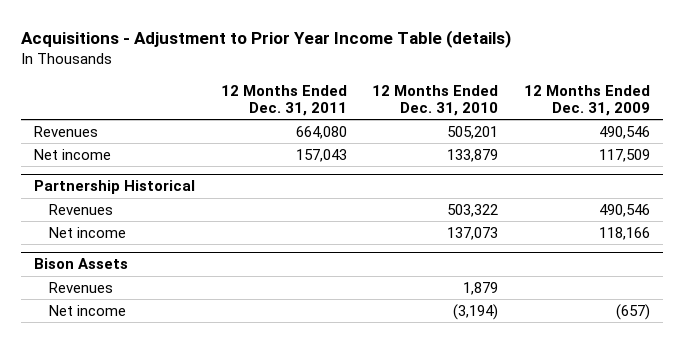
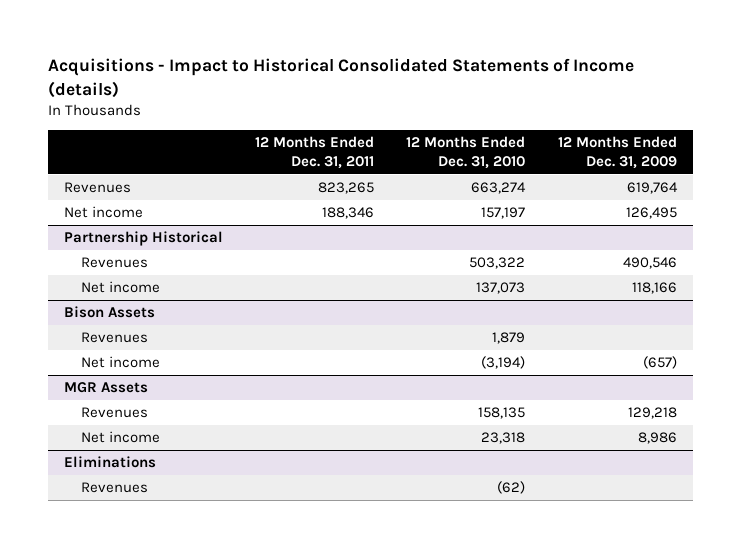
- Acquisitions - Adjustment to Prior Year Income Table (details)
+ Acquisitions - Impact to Historical Consolidated Statements of Income (details)
- Revenues | 664,080 | 505,201 | 490,546
- Net income | 157,043 | 133,879 | 117,509
+ Revenues | 823,265 | 663,274 | 619,764
+ Net income | 188,346 | 157,197 | 126,495
+ MGR Assets
+ Revenues | | 158,135 | 129,218
+ Net income | | 23,318 | 8,986
+ Eliminations
+ Revenues | | (62) |

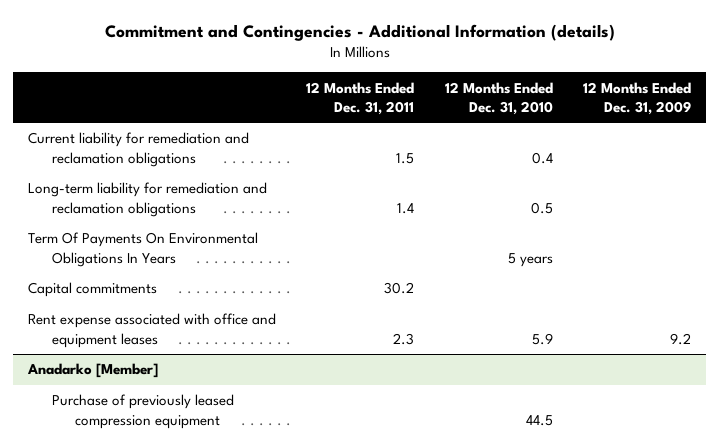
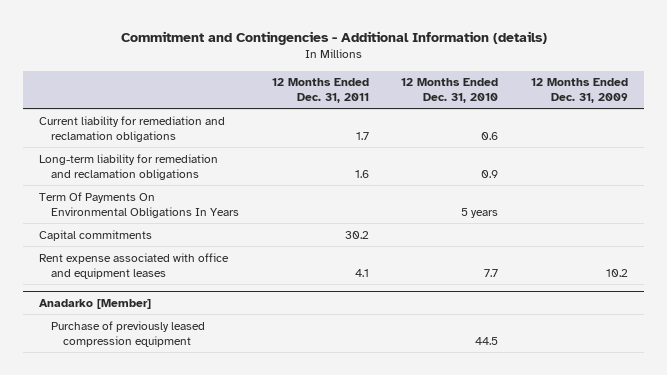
- Current liability for remediation and reclamation obligations | 1.5 | 0.4 |
- Long-term liability for remediation and reclamation obligations | 1.4 | 0.5 |
+ Current liability for remediation and reclamation obligations | 1.7 | 0.6 |
+ Long-term liability for remediation and reclamation obligations | 1.6 | 0.9 |
- Rent expense associated with office and equipment leases | 2.3 | 5.9 | 9.2
+ Rent expense associated with office and equipment leases | 4.1 | 7.7 | 10.2

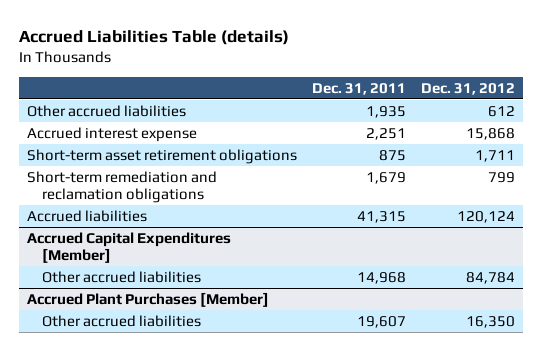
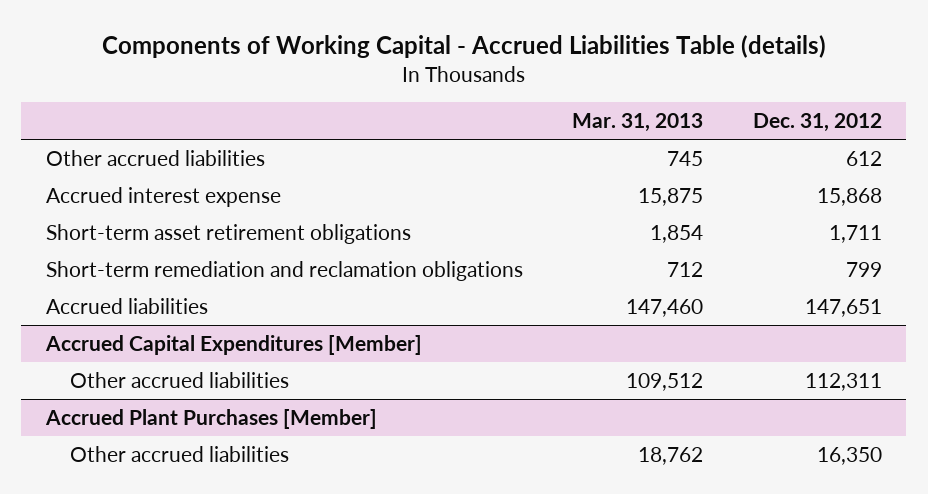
- Accrued Liabilities Table (details)
+ Components of Working Capital - Accrued Liabilities Table (details)
- | Dec. 31, 2011 | Dec. 31, 2012
+ | Mar. 31, 2013 | Dec. 31, 2012
- Accrued liabilities | 41,315 | 120,124
+ Accrued liabilities | 147,460 | 147,651
@ Accrued Capital Expenditures [Member]
- Other accrued liabilities | 14,968 | 84,784
+ Other accrued liabilities | 109,512 | 112,311

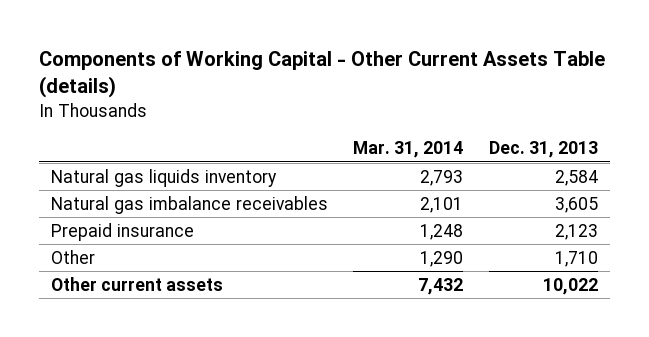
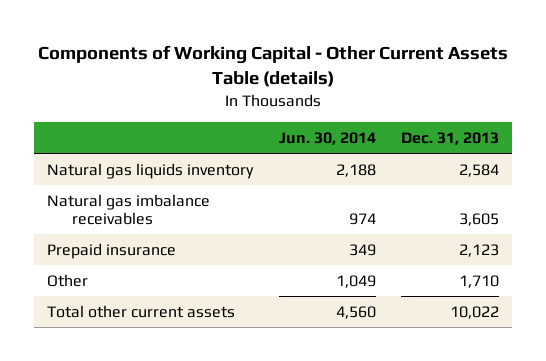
- | Mar. 31, 2014 | Dec. 31, 2013
+ | Jun. 30, 2014 | Dec. 31, 2013
- Other current assets | 7,432 | 10,022
+ Total other current assets | 4,560 | 10,022

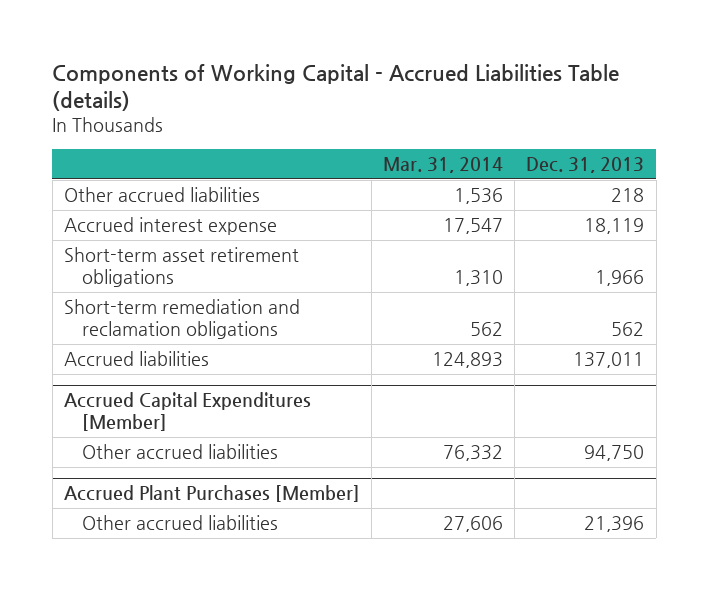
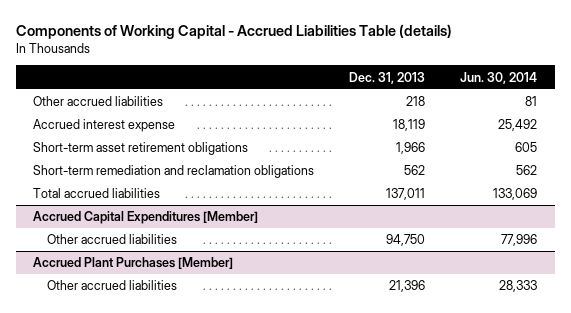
- | Mar. 31, 2014 | Dec. 31, 2013
+ | Dec. 31, 2013 | Jun. 30, 2014
- Accrued liabilities | 124,893 | 137,011
+ Total accrued liabilities | 137,011 | 133,069

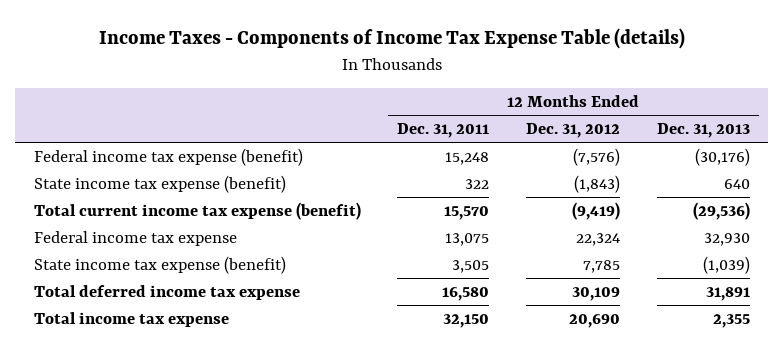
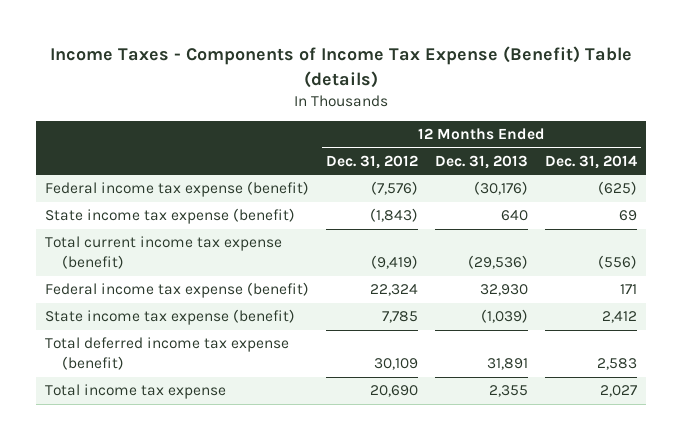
- Income Taxes - Components of Income Tax Expense Table (details)
+ Income Taxes - Components of Income Tax Expense (Benefit) Table (details)
- | 12 Months Ended Dec. 31, 2011 | 12 Months Ended Dec. 31, 2012 | 12 Months Ended Dec. 31, 2013
+ | 12 Months Ended Dec. 31, 2012 | 12 Months Ended Dec. 31, 2013 | 12 Months Ended Dec. 31, 2014
- Federal income tax expense | 13,075 | 22,324 | 32,930
+ Federal income tax expense (benefit) | 22,324 | 32,930 | 171
- Total deferred income tax expense | 16,580 | 30,109 | 31,891
+ Total deferred income tax expense (benefit) | 30,109 | 31,891 | 2,583

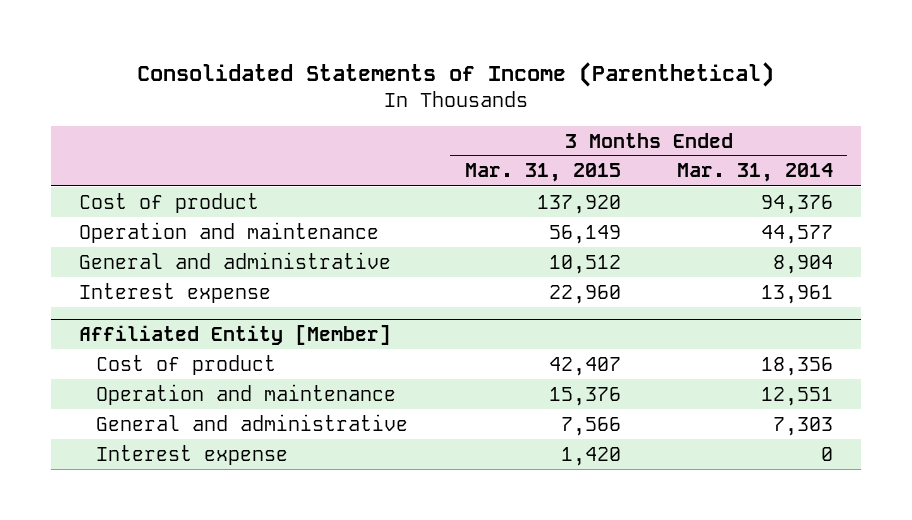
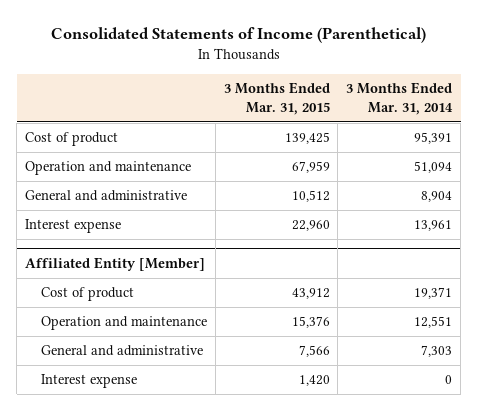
- Cost of product | 137,920 | 94,376
- Operation and maintenance | 56,149 | 44,577
+ Cost of product | 139,425 | 95,391
+ Operation and maintenance | 67,959 | 51,094
@ Affiliated Entity [Member]
- Cost of product | 42,407 | 18,356
+ Cost of product | 43,912 | 19,371

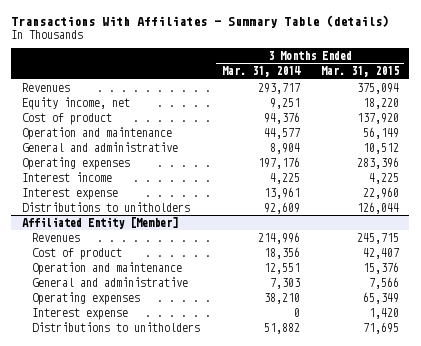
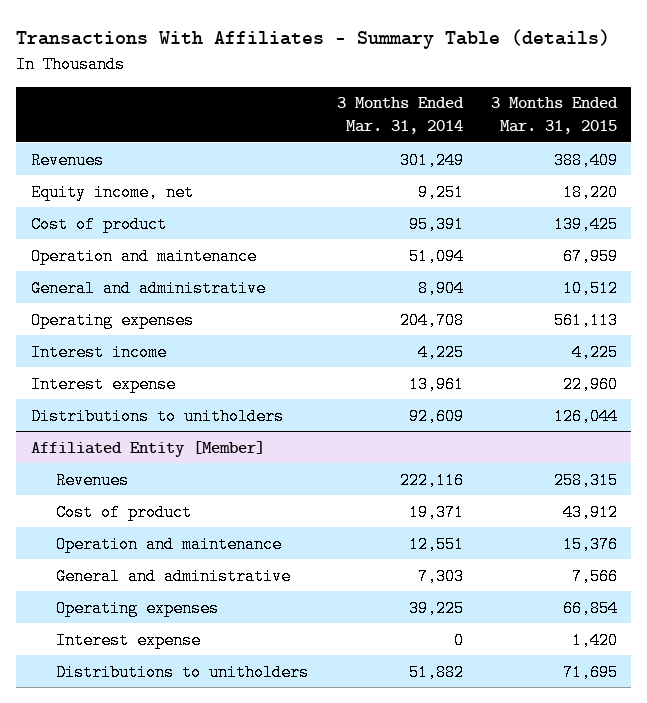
- Revenues | 293,717 | 375,094
+ Revenues | 301,249 | 388,409
- Cost of product | 94,376 | 137,920
- Operation and maintenance | 44,577 | 56,149
+ Cost of product | 95,391 | 139,425
+ Operation and maintenance | 51,094 | 67,959
- Operating expenses | 197,176 | 283,396
+ Operating expenses | 204,708 | 561,113
@ Affiliated Entity [Member]
- Revenues | 214,996 | 245,715
- Cost of product | 18,356 | 42,407
+ Revenues | 222,116 | 258,315
+ Cost of product | 19,371 | 43,912
- Operating expenses | 38,210 | 65,349
+ Operating expenses | 39,225 | 66,854

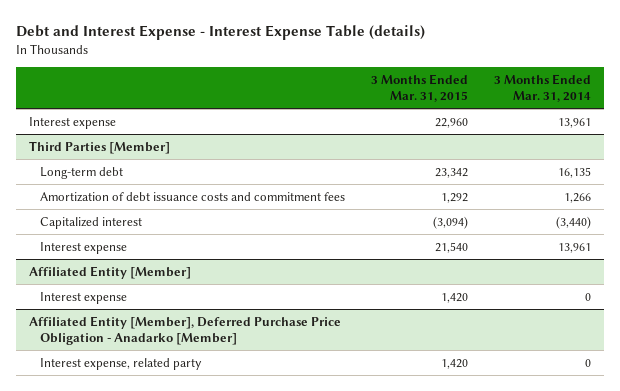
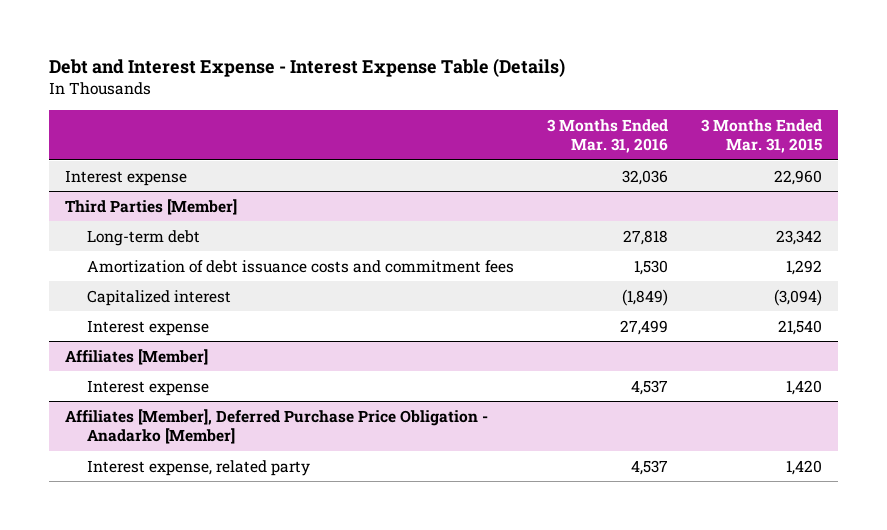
- Debt and Interest Expense - Interest Expense Table (details)
+ Debt and Interest Expense - Interest Expense Table (Details)
- | 3 Months Ended Mar. 31, 2015 | 3 Months Ended Mar. 31, 2014
+ | 3 Months Ended Mar. 31, 2016 | 3 Months Ended Mar. 31, 2015
- Affiliated Entity [Member]
+ Affiliates [Member]
- Affiliated Entity [Member], Deferred Purchase Price Obligation - Anadarko [Member]
+ Affiliates [Member], Deferred Purchase Price Obligation - Anadarko [Member]

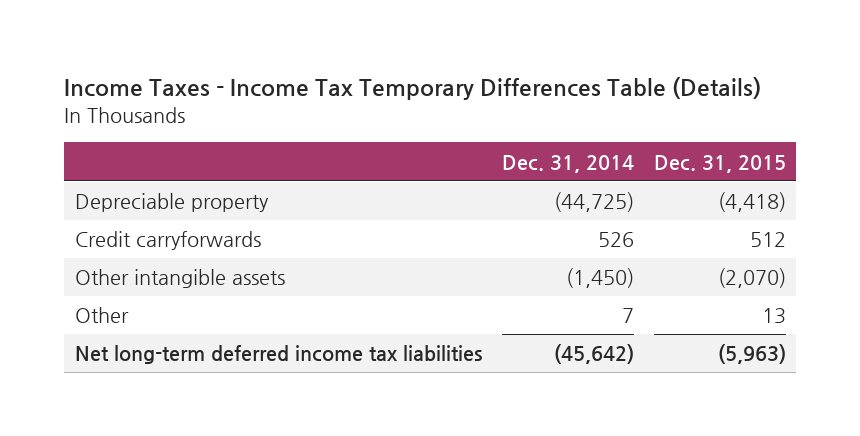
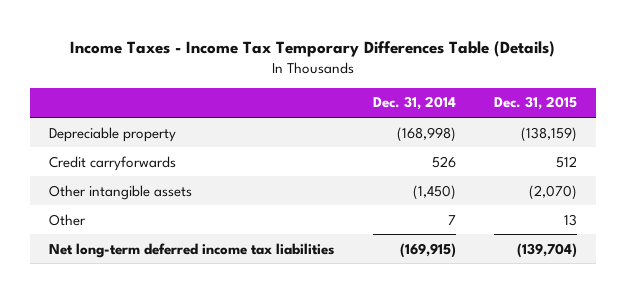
- Depreciable property | (44,725) | (4,418)
+ Depreciable property | (168,998) | (138,159)
- Net long-term deferred income tax liabilities | (45,642) | (5,963)
+ Net long-term deferred income tax liabilities | (169,915) | (139,704)

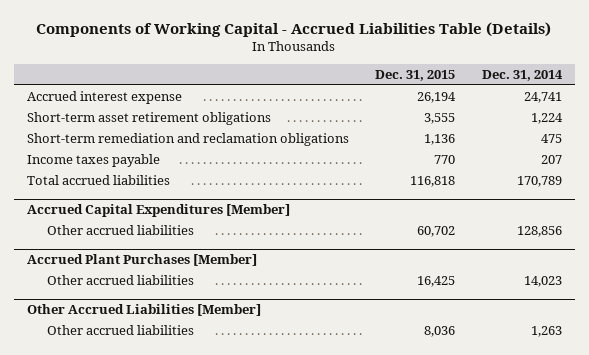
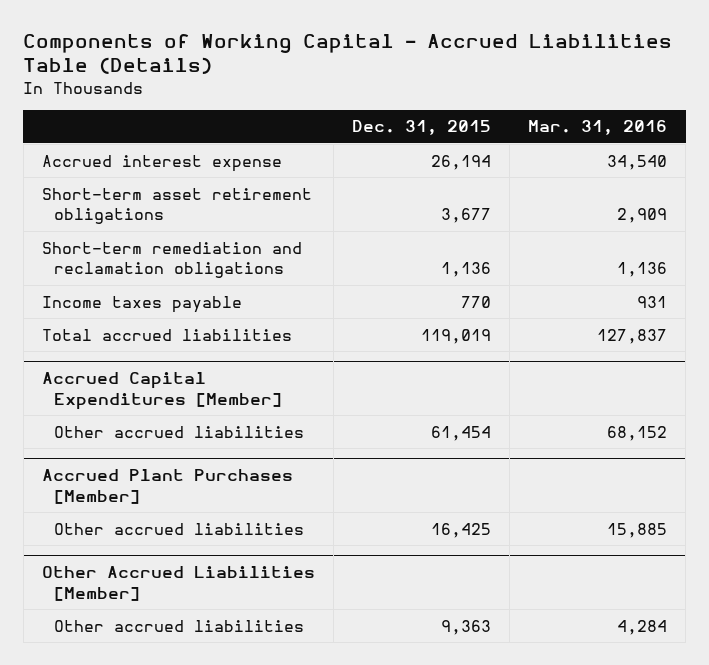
- | Dec. 31, 2015 | Dec. 31, 2014
+ | Dec. 31, 2015 | Mar. 31, 2016
- Short-term asset retirement obligations | 3,555 | 1,224
+ Short-term asset retirement obligations | 3,677 | 2,909
- Total accrued liabilities | 116,818 | 170,789
+ Total accrued liabilities | 119,019 | 127,837
@ Accrued Capital Expenditures [Member]
- Other accrued liabilities | 60,702 | 128,856
+ Other accrued liabilities | 61,454 | 68,152
@ Other Accrued Liabilities [Member]
- Other accrued liabilities | 8,036 | 1,263
+ Other accrued liabilities | 9,363 | 4,284

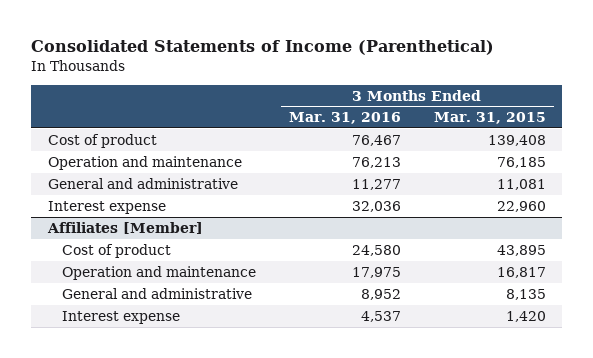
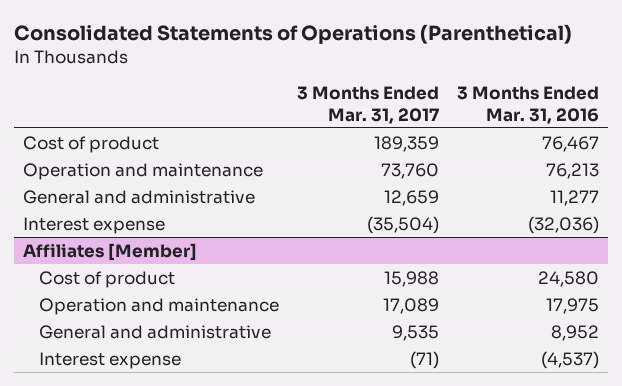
- Consolidated Statements of Income (Parenthetical)
+ Consolidated Statements of Operations (Parenthetical)
- | 3 Months Ended Mar. 31, 2016 | 3 Months Ended Mar. 31, 2015
+ | 3 Months Ended Mar. 31, 2017 | 3 Months Ended Mar. 31, 2016
- Interest expense | 32,036 | 22,960
+ Interest expense | (35,504) | (32,036)
@ Affiliates [Member]
- Interest expense | 4,537 | 1,420
+ Interest expense | (71) | (4,537)

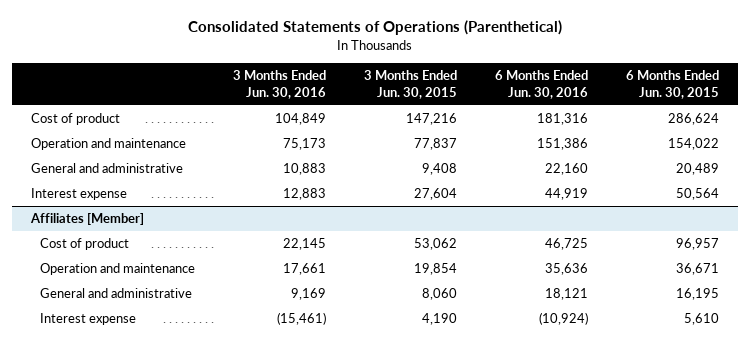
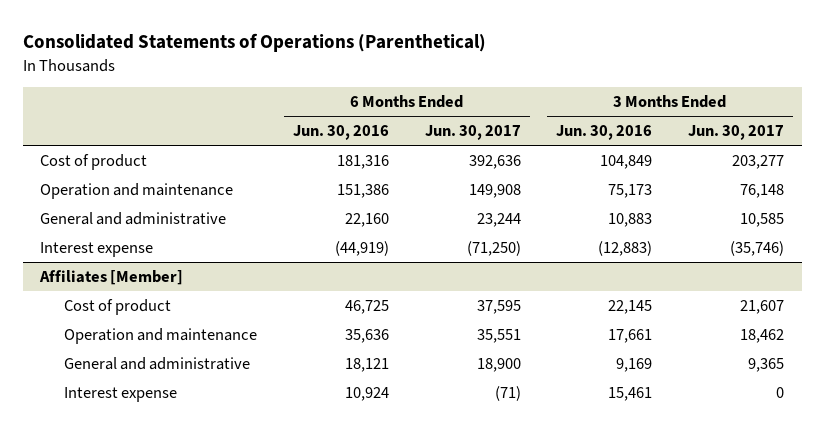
- | 3 Months Ended Jun. 30, 2016 | 3 Months Ended Jun. 30, 2015 | 6 Months Ended Jun. 30, 2016 | 6 Months Ended Jun. 30, 2015
+ | 6 Months Ended Jun. 30, 2016 | 6 Months Ended Jun. 30, 2017 | 3 Months Ended Jun. 30, 2016 | 3 Months Ended Jun. 30, 2017
- Interest expense | 12,883 | 27,604 | 44,919 | 50,564
+ Interest expense | (44,919) | (71,250) | (12,883) | (35,746)
@ Affiliates [Member]
- Interest expense | (15,461) | 4,190 | (10,924) | 5,610
+ Interest expense | 10,924 | (71) | 15,461 | 0

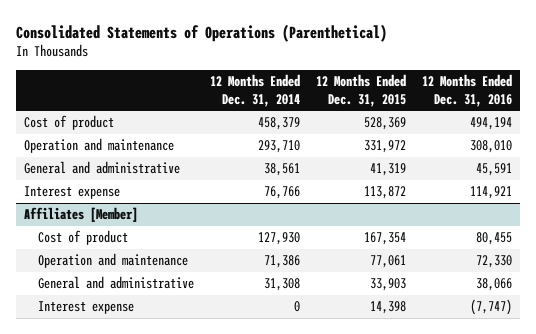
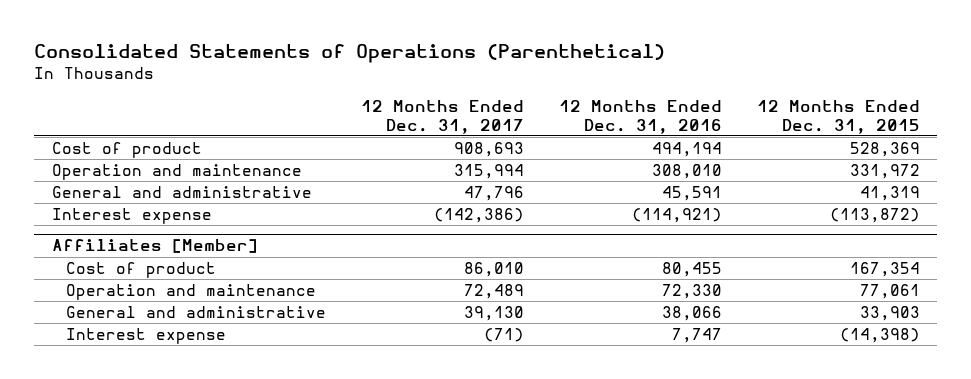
- | 12 Months Ended Dec. 31, 2014 | 12 Months Ended Dec. 31, 2015 | 12 Months Ended Dec. 31, 2016
+ | 12 Months Ended Dec. 31, 2017 | 12 Months Ended Dec. 31, 2016 | 12 Months Ended Dec. 31, 2015
- Interest expense | 76,766 | 113,872 | 114,921
+ Interest expense | (142,386) | (114,921) | (113,872)
@ Affiliates [Member]
- Interest expense | 0 | 14,398 | (7,747)
+ Interest expense | (71) | 7,747 | (14,398)

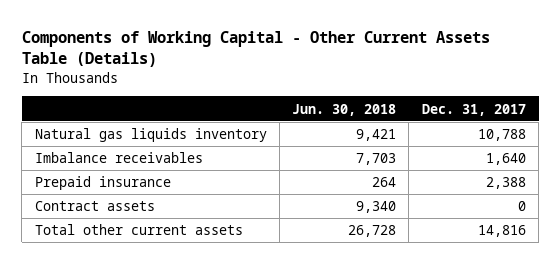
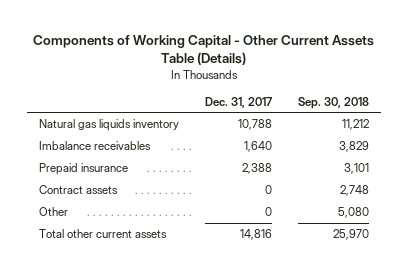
- | Jun. 30, 2018 | Dec. 31, 2017
+ | Dec. 31, 2017 | Sep. 30, 2018
+ Other | 0 | 5,080

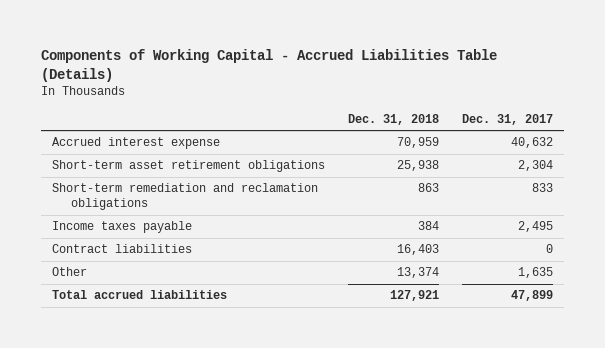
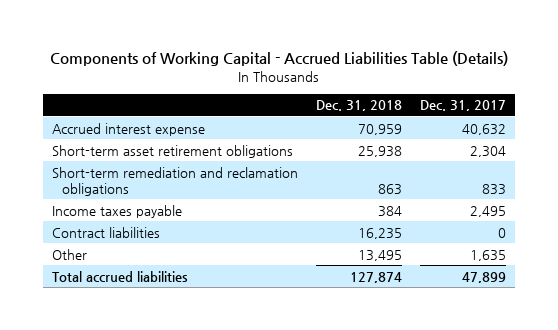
- Contract liabilities | 16,403 | 0
- Other | 13,374 | 1,635
- Total accrued liabilities | 127,921 | 47,899
+ Contract liabilities | 16,235 | 0
+ Other | 13,495 | 1,635
+ Total accrued liabilities | 127,874 | 47,899

